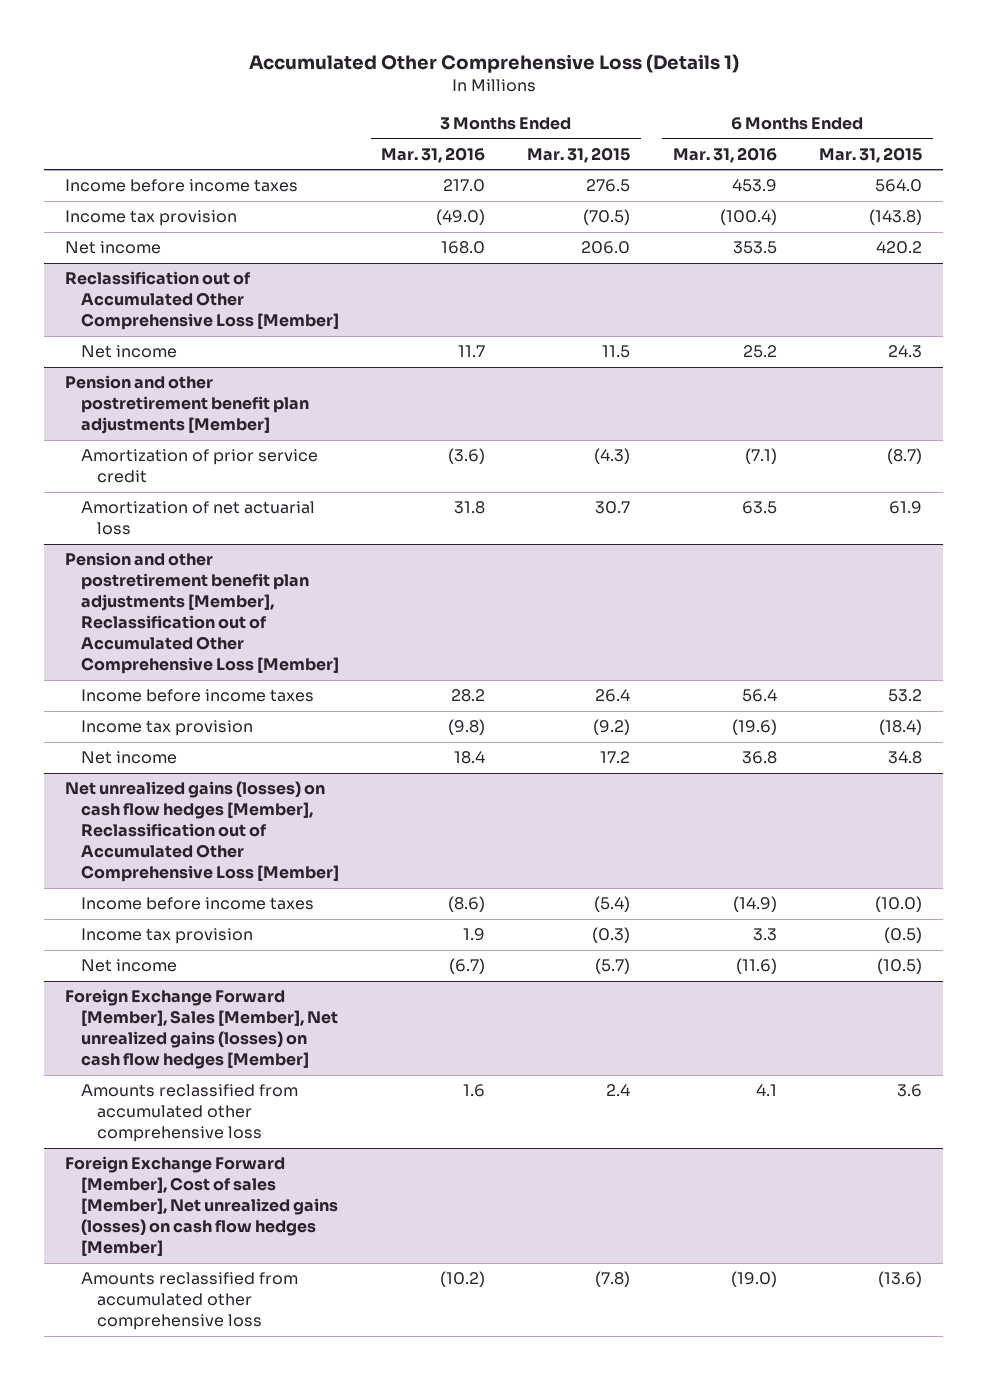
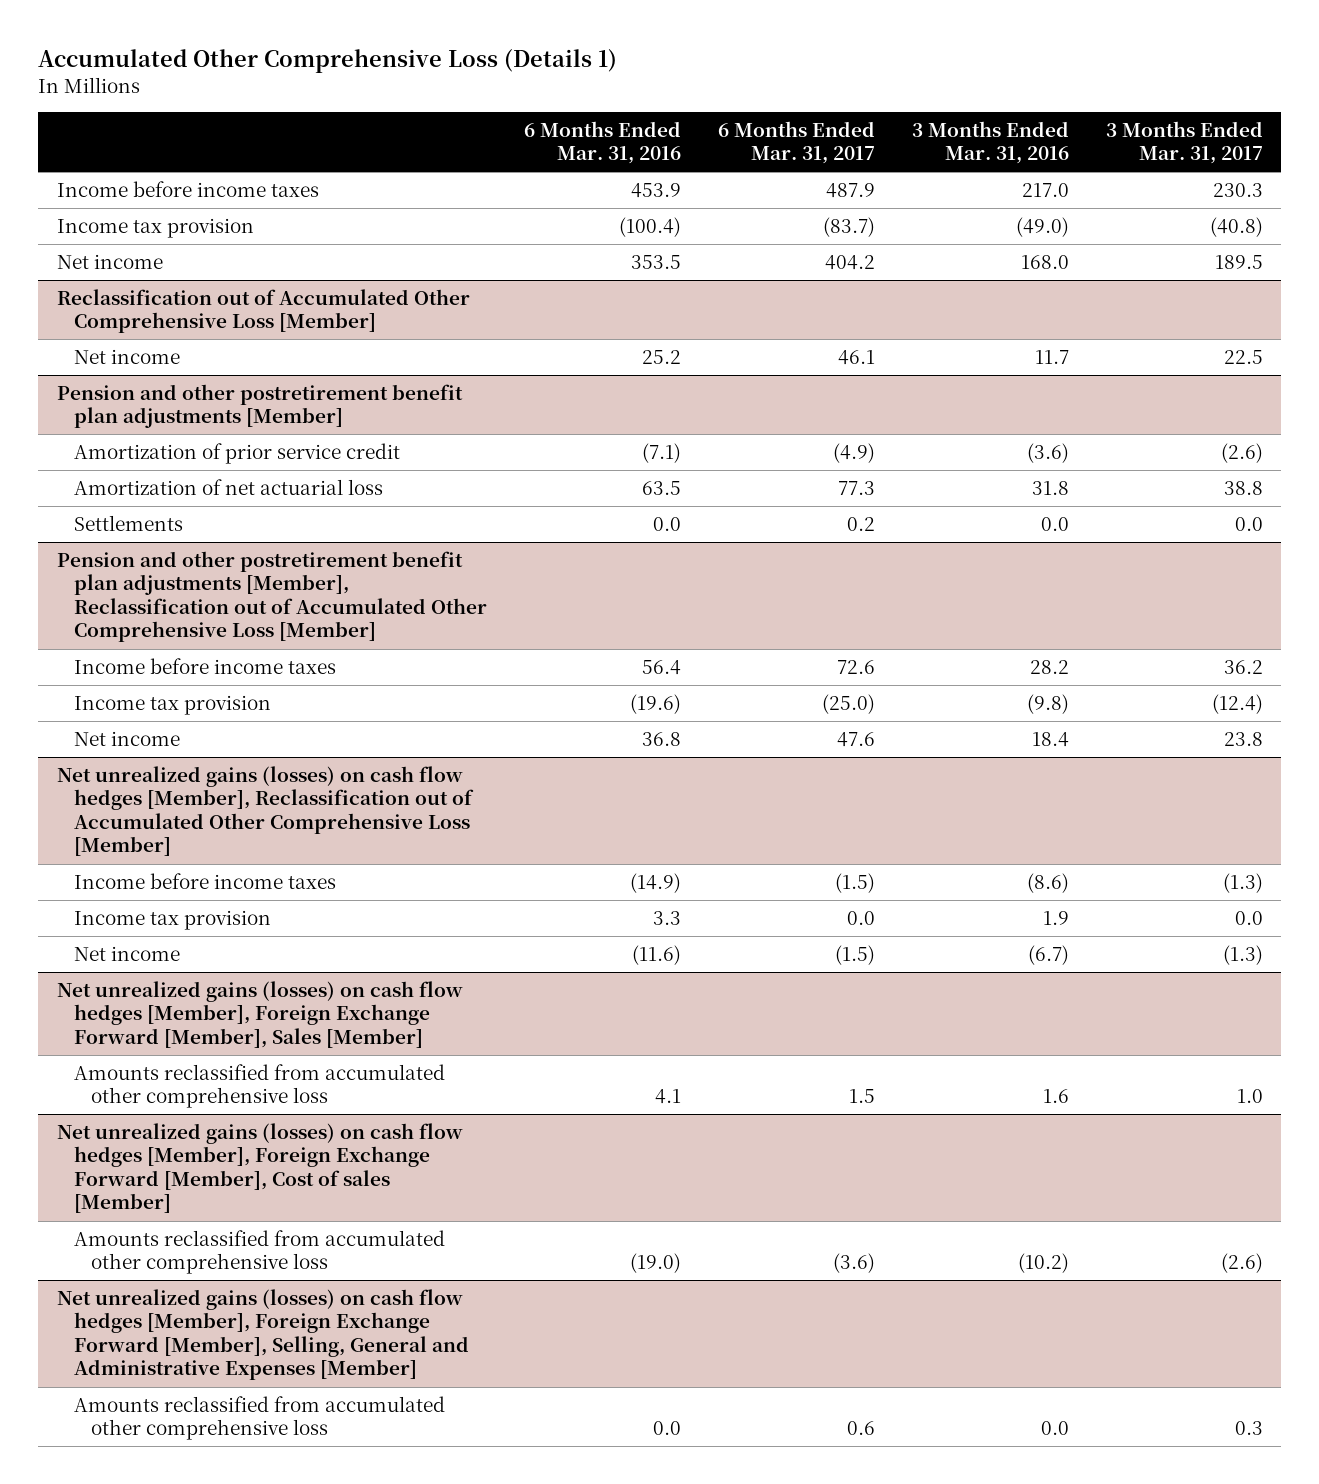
- | 3 Months Ended Mar. 31, 2016 | 3 Months Ended Mar. 31, 2015 | 6 Months Ended Mar. 31, 2016 | 6 Months Ended Mar. 31, 2015
+ | 6 Months Ended Mar. 31, 2016 | 6 Months Ended Mar. 31, 2017 | 3 Months Ended Mar. 31, 2016 | 3 Months Ended Mar. 31, 2017
@ Pension and other postretirement benefit plan adjustments [Member]
+ Settlements | 0.0 | 0.2 | 0.0 | 0.0
- Foreign Exchange Forward [Member], Sales [Member], Net unrealized gains (losses) on cash flow hedges [Member]
+ Net unrealized gains (losses) on cash flow hedges [Member], Foreign Exchange Forward [Member], Sales [Member]
- Foreign Exchange Forward [Member], Cost of sales [Member], Net unrealized gains (losses) on cash flow hedges [Member]
+ Net unrealized gains (losses) on cash flow hedges [Member], Foreign Exchange Forward [Member], Cost of sales [Member]
+ Net unrealized gains (losses) on cash flow hedges [Member], Foreign Exchange Forward [Member], Selling, General and Administrative Expenses [Member]
+ Amounts reclassified from accumulated other comprehensive loss | 0.0 | 0.6 | 0.0 | 0.3

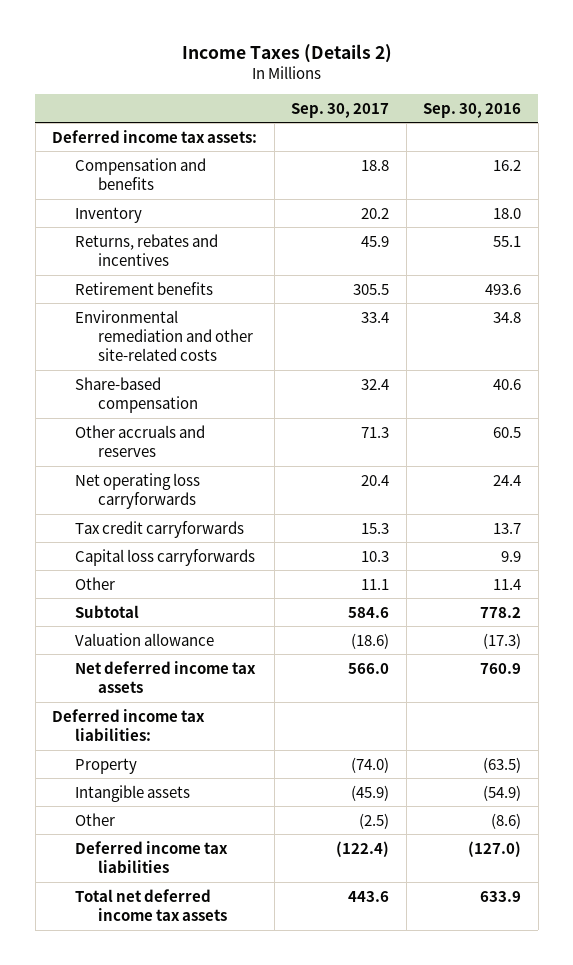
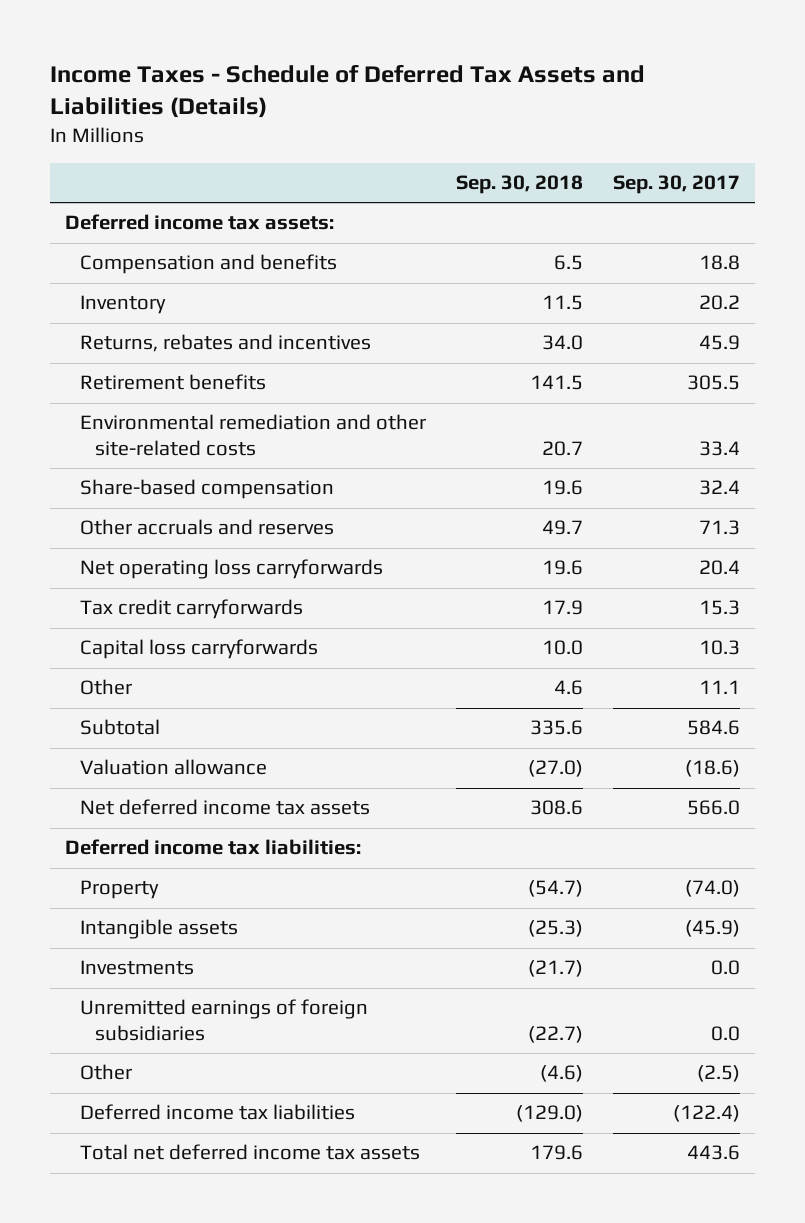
- Income Taxes (Details 2)
+ Income Taxes - Schedule of Deferred Tax Assets and Liabilities (Details)
- | Sep. 30, 2017 | Sep. 30, 2016
+ | Sep. 30, 2018 | Sep. 30, 2017
+ Investments | (21.7) | 0.0
+ Unremitted earnings of foreign subsidiaries | (22.7) | 0.0

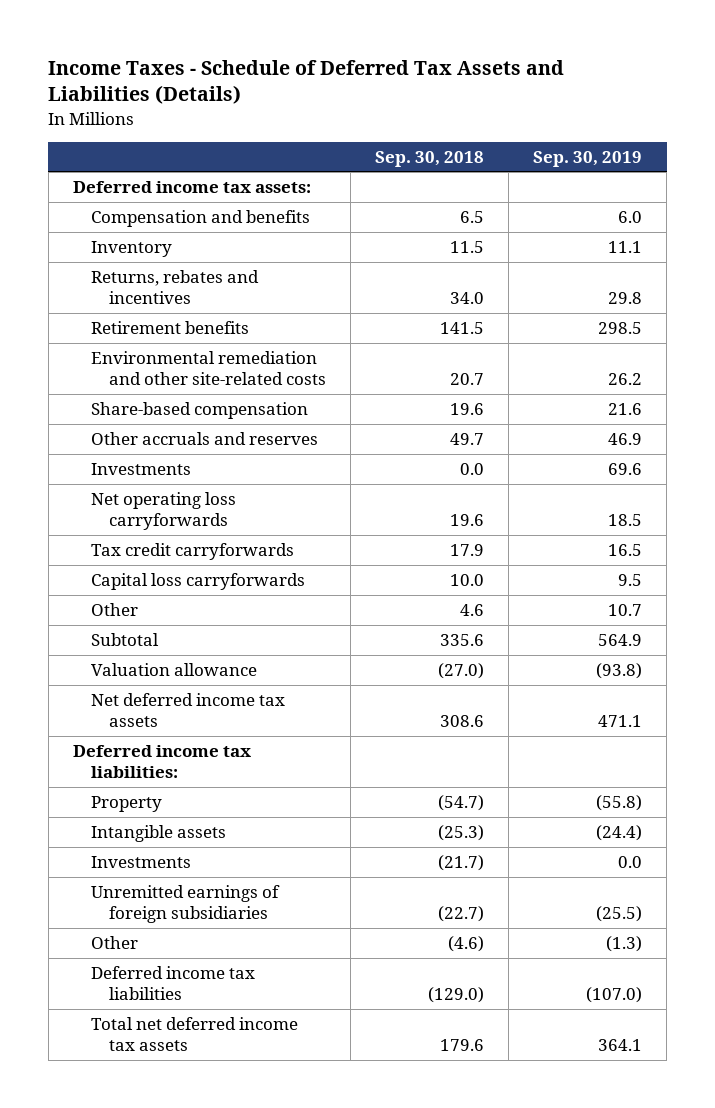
- | Sep. 30, 2018 | Sep. 30, 2017
+ | Sep. 30, 2018 | Sep. 30, 2019
+ Investments | 0.0 | 69.6

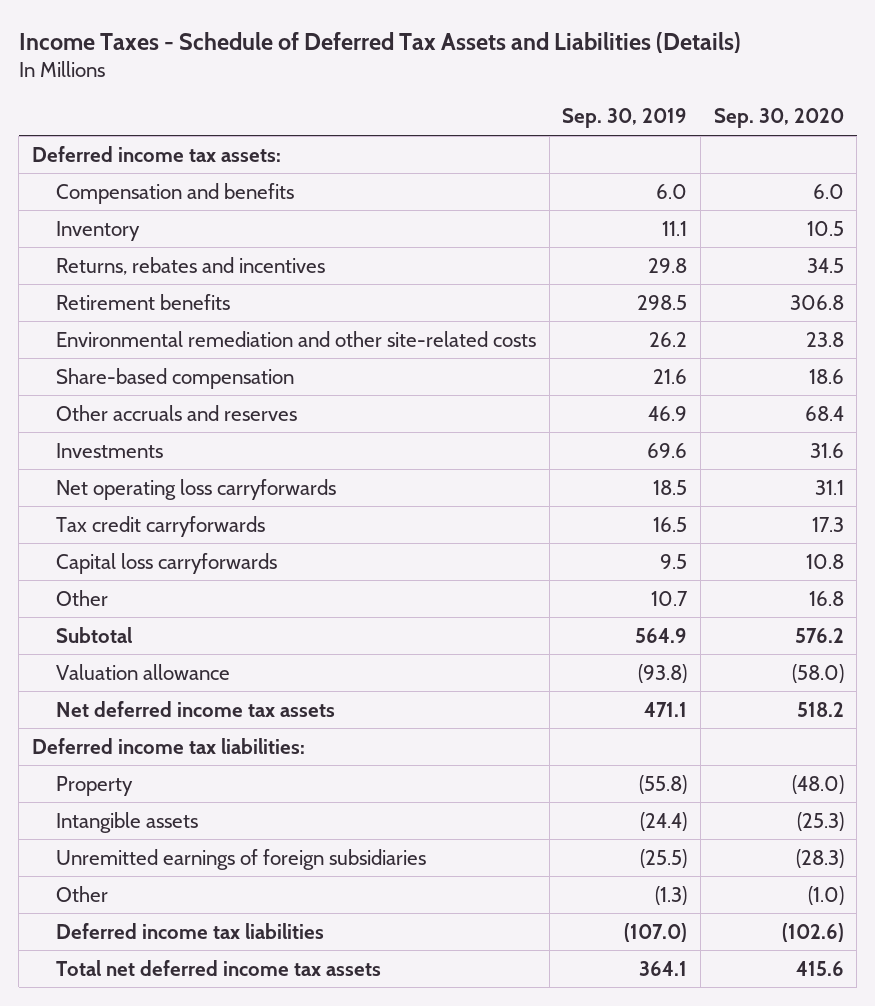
- | Sep. 30, 2018 | Sep. 30, 2019
+ | Sep. 30, 2019 | Sep. 30, 2020
- Investments | (21.7) | 0.0

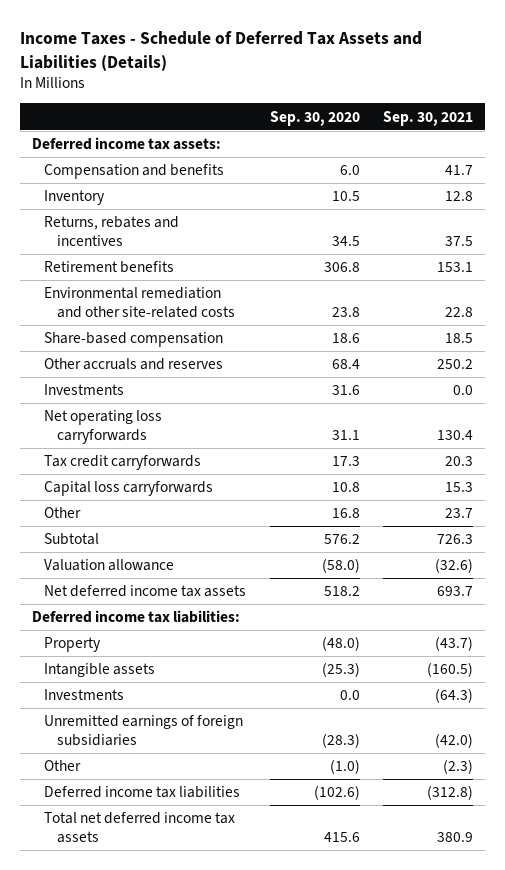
- | Sep. 30, 2019 | Sep. 30, 2020
+ | Sep. 30, 2020 | Sep. 30, 2021
+ Investments | 0.0 | (64.3)

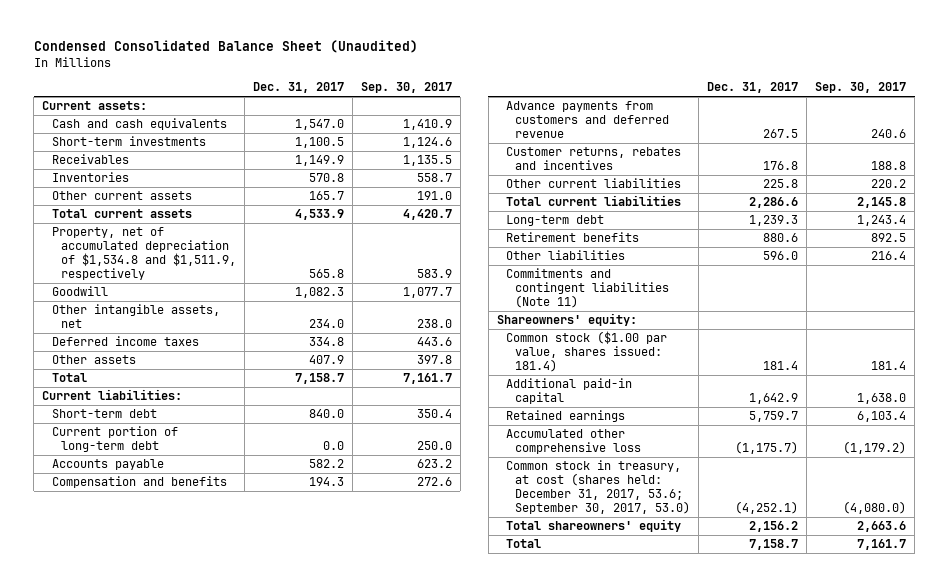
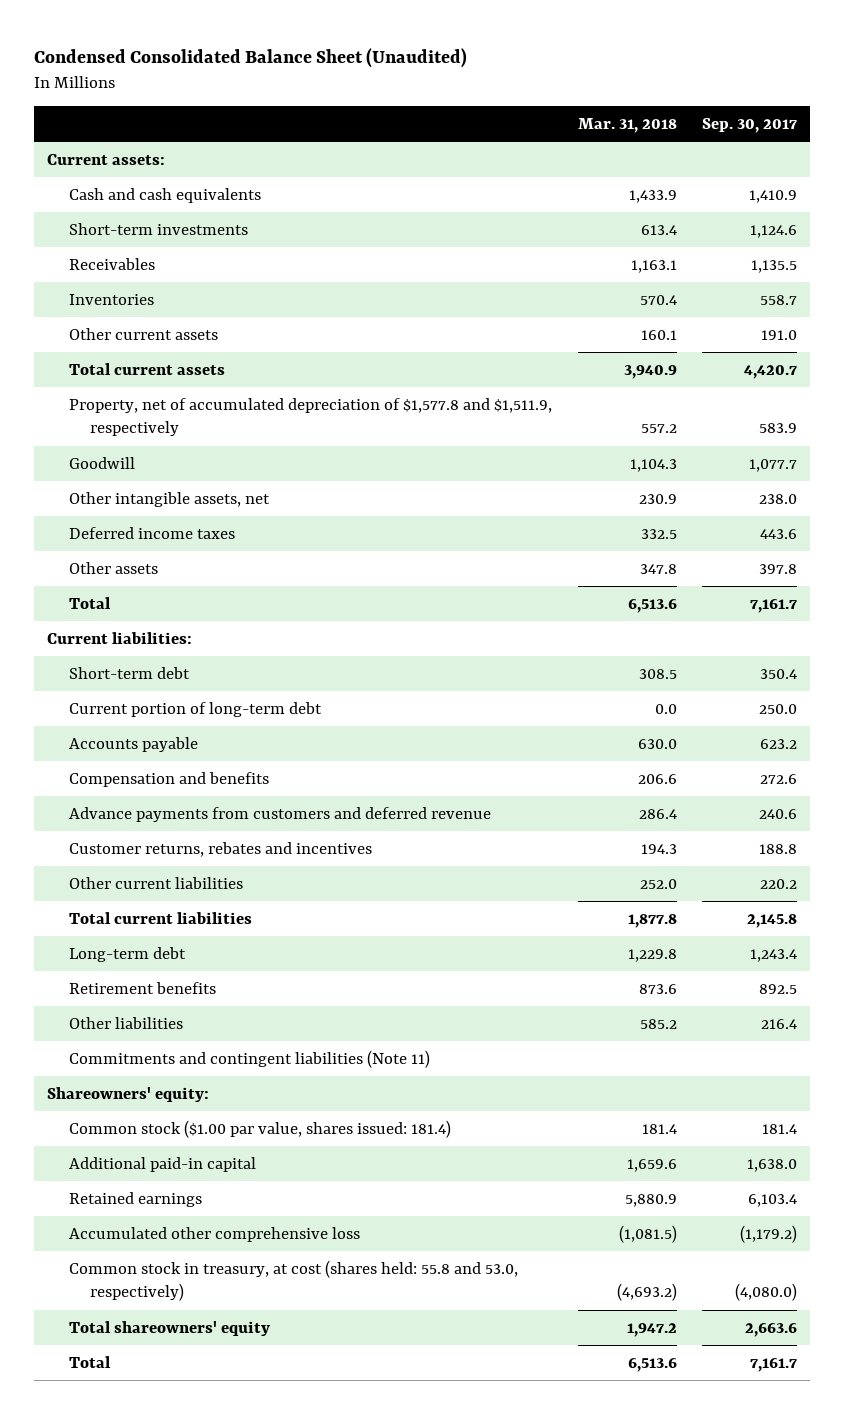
- | Dec. 31, 2017 | Sep. 30, 2017
+ | Mar. 31, 2018 | Sep. 30, 2017
- Property, net of accumulated depreciation of $1,534.8 and $1,511.9, respectively | 565.8 | 583.9
+ Property, net of accumulated depreciation of $1,577.8 and $1,511.9, respectively | 557.2 | 583.9
- Common stock in treasury, at cost (shares held: December 31, 2017, 53.6; September 30, 2017, 53.0) | (4,252.1) | (4,080.0)
+ Common stock in treasury, at cost (shares held: 55.8 and 53.0, respectively) | (4,693.2) | (4,080.0)

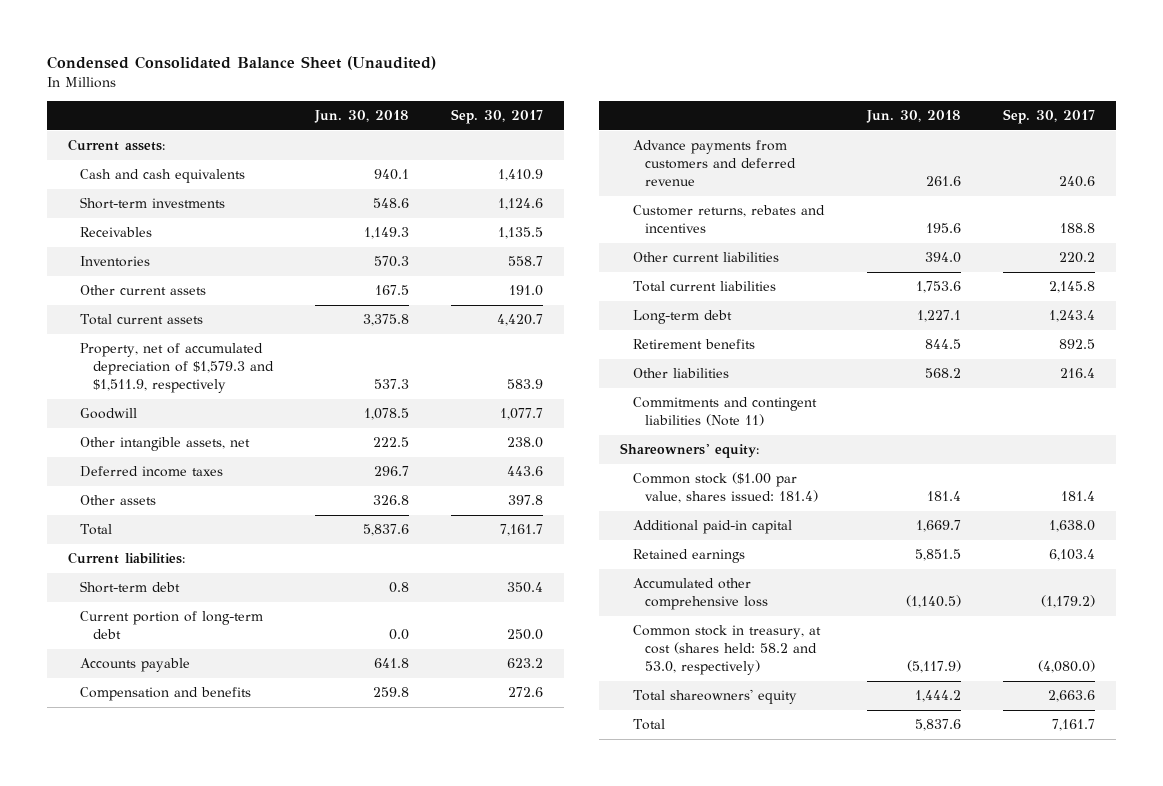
- | Mar. 31, 2018 | Sep. 30, 2017
+ | Jun. 30, 2018 | Sep. 30, 2017
- Property, net of accumulated depreciation of $1,577.8 and $1,511.9, respectively | 557.2 | 583.9
+ Property, net of accumulated depreciation of $1,579.3 and $1,511.9, respectively | 537.3 | 583.9
- Common stock in treasury, at cost (shares held: 55.8 and 53.0, respectively) | (4,693.2) | (4,080.0)
+ Common stock in treasury, at cost (shares held: 58.2 and 53.0, respectively) | (5,117.9) | (4,080.0)

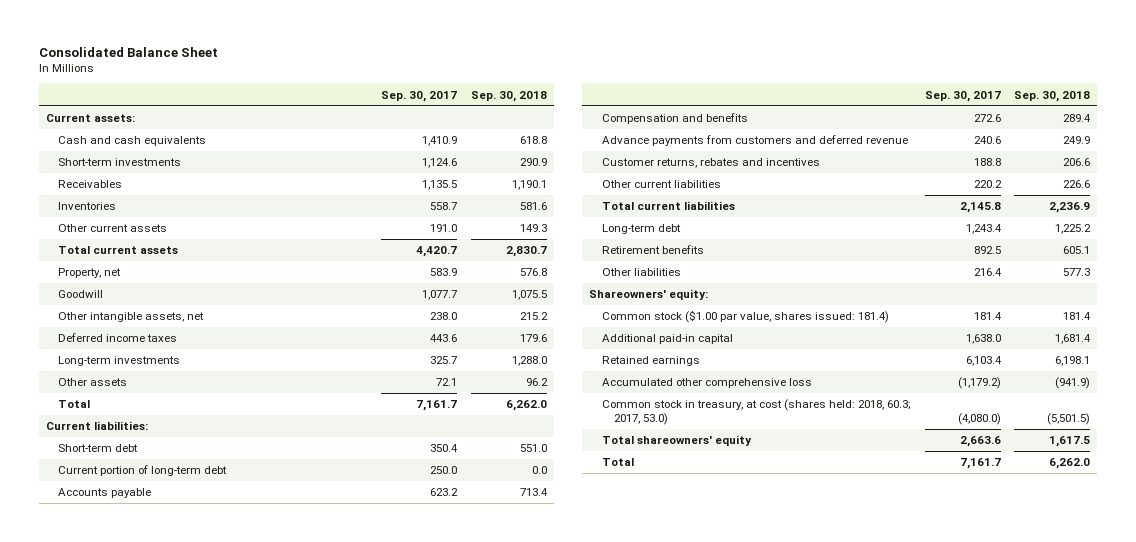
- Condensed Consolidated Balance Sheet (Unaudited)
+ Consolidated Balance Sheet
- | Jun. 30, 2018 | Sep. 30, 2017
+ | Sep. 30, 2017 | Sep. 30, 2018
- Property, net of accumulated depreciation of $1,579.3 and $1,511.9, respectively | 537.3 | 583.9
+ Property, net | 583.9 | 576.8
- Other assets | 326.8 | 397.8
+ Long-term investments | 325.7 | 1,288.0
+ Other assets | 72.1 | 96.2
- Commitments and contingent liabilities (Note 11)
- Common stock in treasury, at cost (shares held: 58.2 and 53.0, respectively) | (5,117.9) | (4,080.0)
+ Common stock in treasury, at cost (shares held: 2018, 60.3; 2017, 53.0) | (4,080.0) | (5,501.5)

